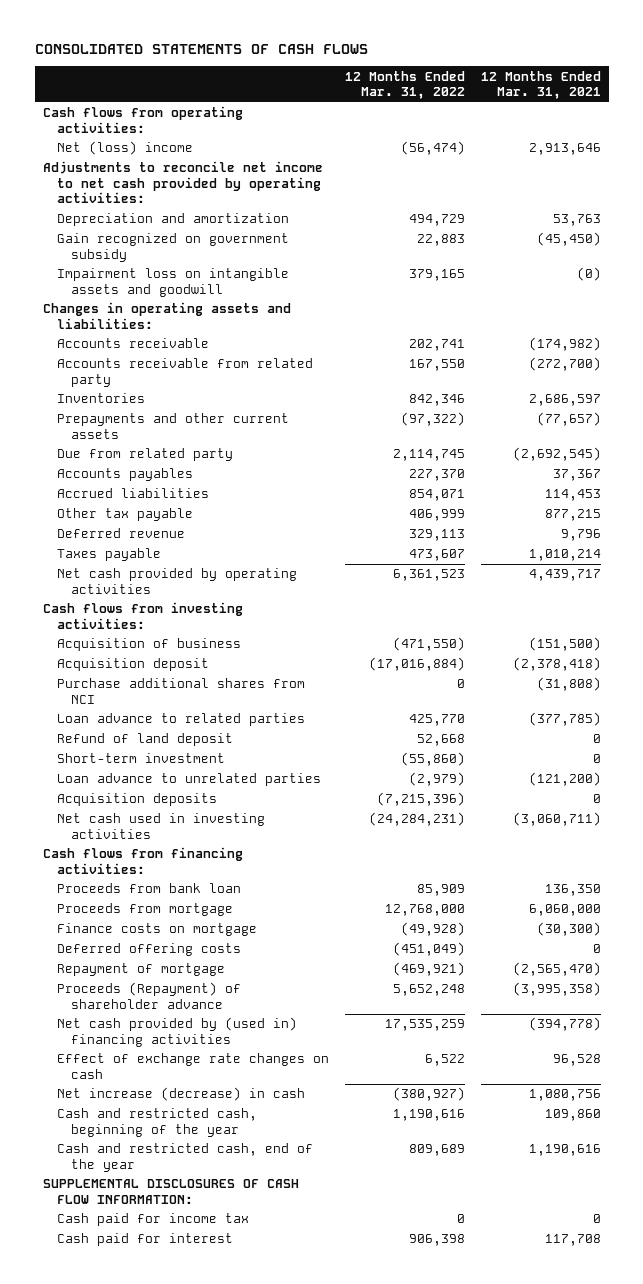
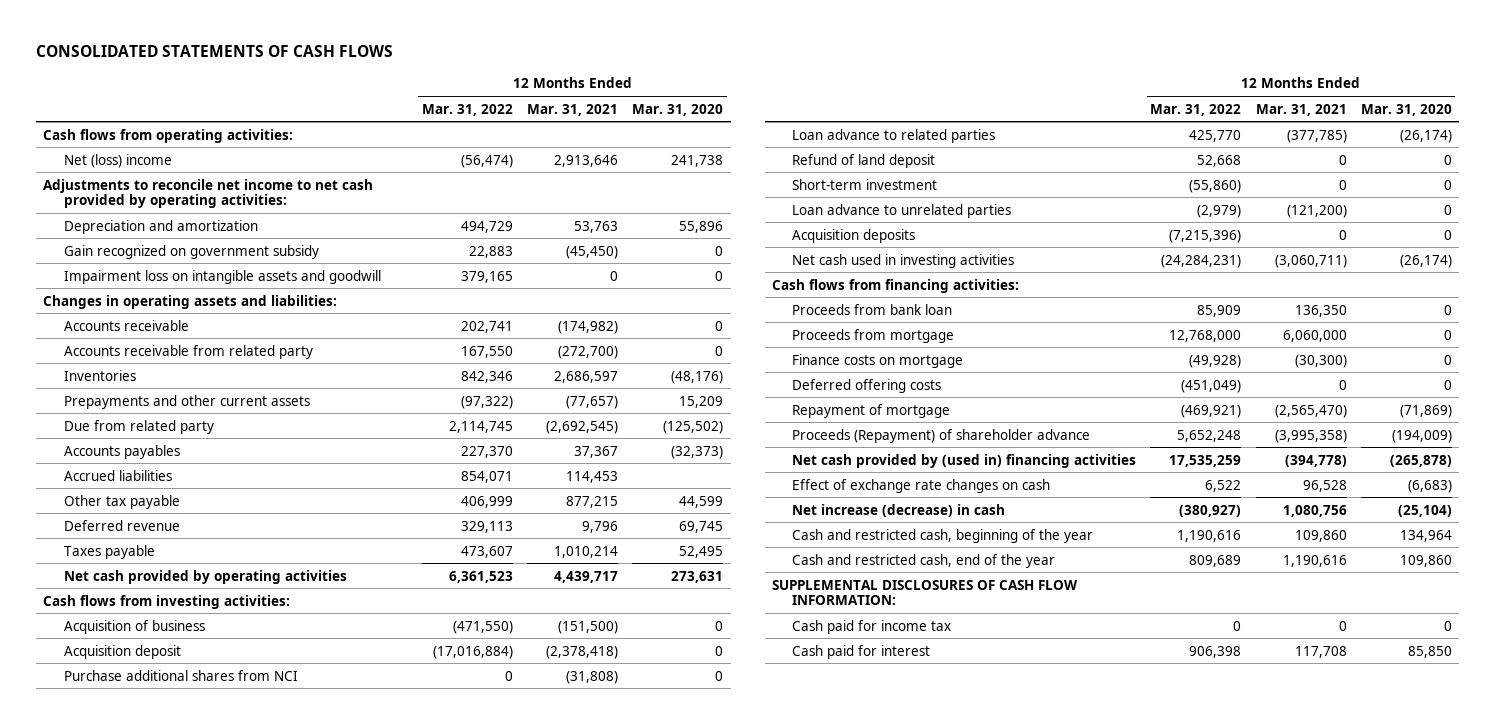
- | 12 Months Ended Mar. 31, 2022 | 12 Months Ended Mar. 31, 2021
+ | 12 Months Ended Mar. 31, 2022 | 12 Months Ended Mar. 31, 2021 | 12 Months Ended Mar. 31, 2020
- Impairment loss on intangible assets and goodwill | 379,165 | (0)
+ Impairment loss on intangible assets and goodwill | 379,165 | 0 | 0

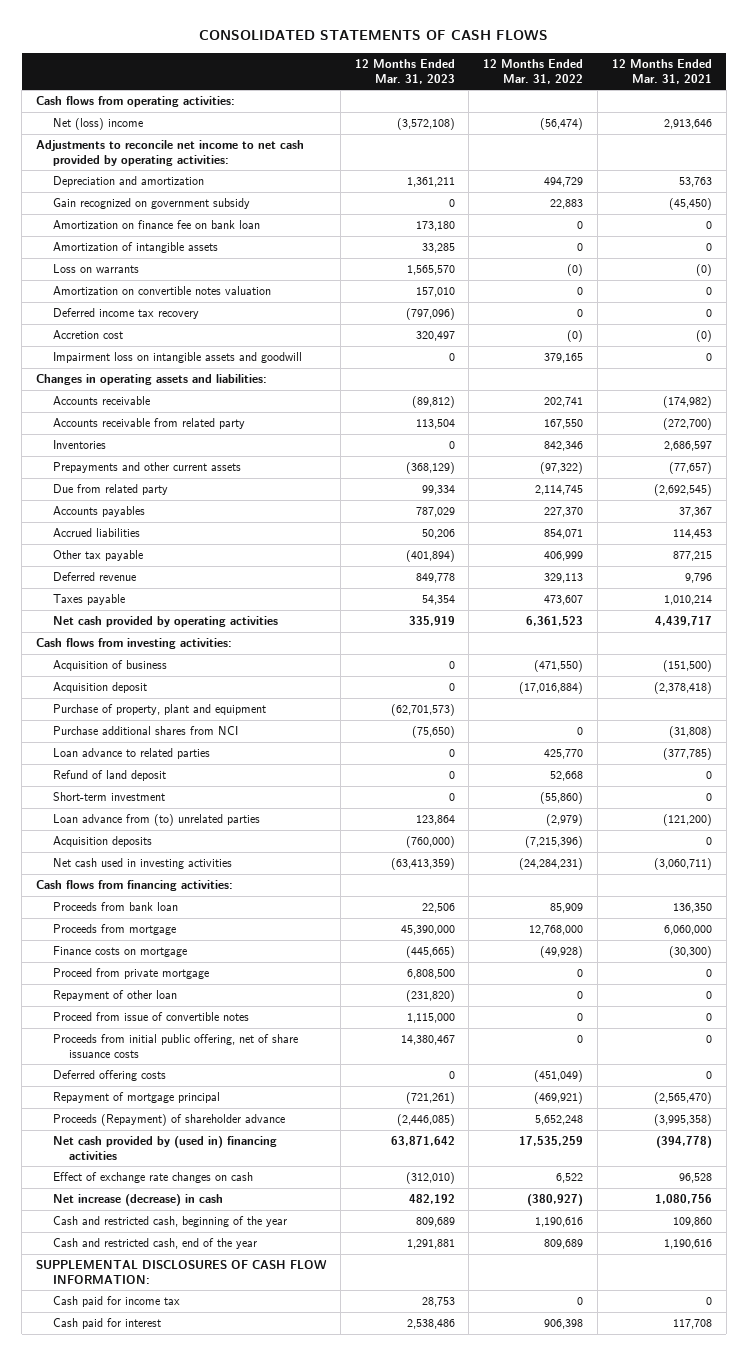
- | 12 Months Ended Mar. 31, 2022 | 12 Months Ended Mar. 31, 2021 | 12 Months Ended Mar. 31, 2020
+ | 12 Months Ended Mar. 31, 2023 | 12 Months Ended Mar. 31, 2022 | 12 Months Ended Mar. 31, 2021
+ Amortization on finance fee on bank loan | 173,180 | 0 | 0
+ Amortization of intangible assets | 33,285 | 0 | 0
+ Loss on warrants | 1,565,570 | (0) | (0)
+ Amortization on convertible notes valuation | 157,010 | 0 | 0
+ Deferred income tax recovery | (797,096) | 0 | 0
+ Accretion cost | 320,497 | (0) | (0)
+ Purchase of property, plant and equipment | (62,701,573) | |
- Loan advance to unrelated parties | (2,979) | (121,200) | 0
+ Loan advance from (to) unrelated parties | 123,864 | (2,979) | (121,200)
+ Proceed from private mortgage | 6,808,500 | 0 | 0
+ Repayment of other loan | (231,820) | 0 | 0
+ Proceed from issue of convertible notes | 1,115,000 | 0 | 0
+ Proceeds from initial public offering, net of share issuance costs | 14,380,467 | 0 | 0
- Repayment of mortgage | (469,921) | (2,565,470) | (71,869)
+ Repayment of mortgage principal | (721,261) | (469,921) | (2,565,470)

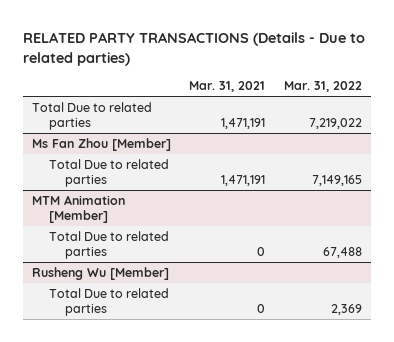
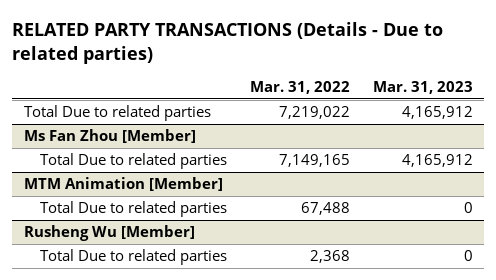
- | Mar. 31, 2021 | Mar. 31, 2022
+ | Mar. 31, 2022 | Mar. 31, 2023
@ Rusheng Wu [Member]
- Total Due to related parties | 0 | 2,369
+ Total Due to related parties | 2,368 | 0

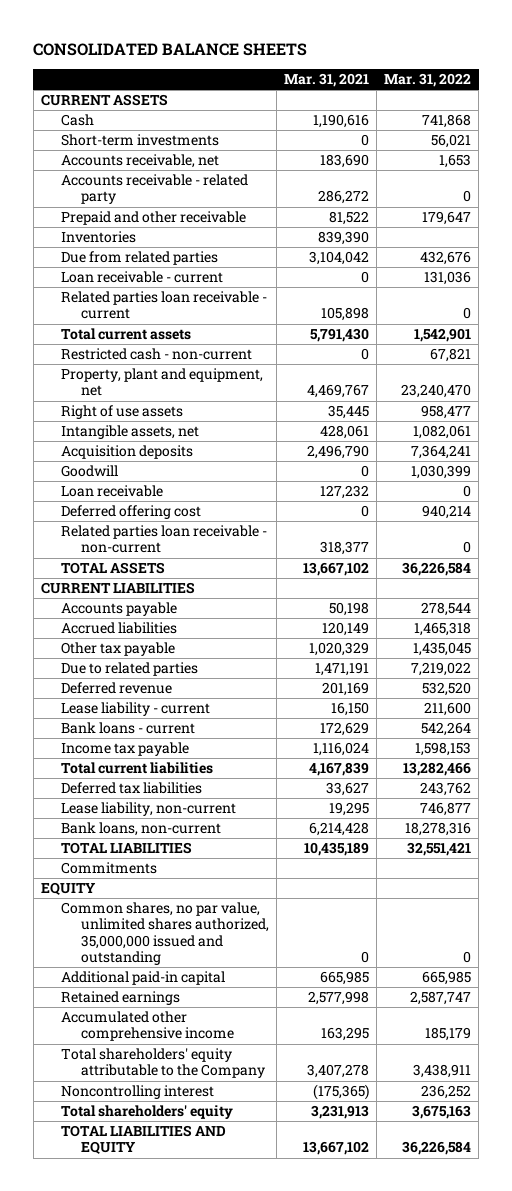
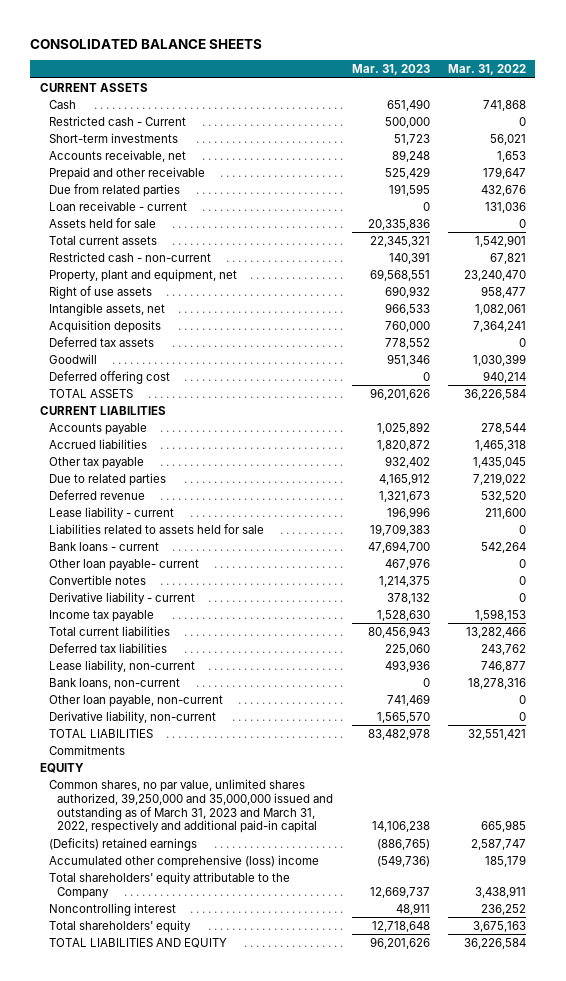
- | Mar. 31, 2021 | Mar. 31, 2022
+ | Mar. 31, 2023 | Mar. 31, 2022
+ Restricted cash - Current | 500,000 | 0
- Accounts receivable - related party | 286,272 | 0
- Inventories | 839,390 |
- Related parties loan receivable - current | 105,898 | 0
+ Assets held for sale | 20,335,836 | 0
+ Deferred tax assets | 778,552 | 0
- Loan receivable | 127,232 | 0
- Related parties loan receivable - non-current | 318,377 | 0
+ Liabilities related to assets held for sale | 19,709,383 | 0
+ Other loan payable- current | 467,976 | 0
+ Convertible notes | 1,214,375 | 0
+ Derivative liability - current | 378,132 | 0
+ Other loan payable, non-current | 741,469 | 0
+ Derivative liability, non-current | 1,565,570 | 0
- Common shares, no par value, unlimited shares authorized, 35,000,000 issued and outstanding | 0 | 0
- Additional paid-in capital | 665,985 | 665,985
- Retained earnings | 2,577,998 | 2,587,747
- Accumulated other comprehensive income | 163,295 | 185,179
+ Common shares, no par value, unlimited shares authorized, 39,250,000 and 35,000,000 issued and outstanding as of March 31, 2023 and March 31, 2022, respectively and additional paid-in capital | 14,106,238 | 665,985
+ (Deficits) retained earnings | (886,765) | 2,587,747
+ Accumulated other comprehensive (loss) income | (549,736) | 185,179

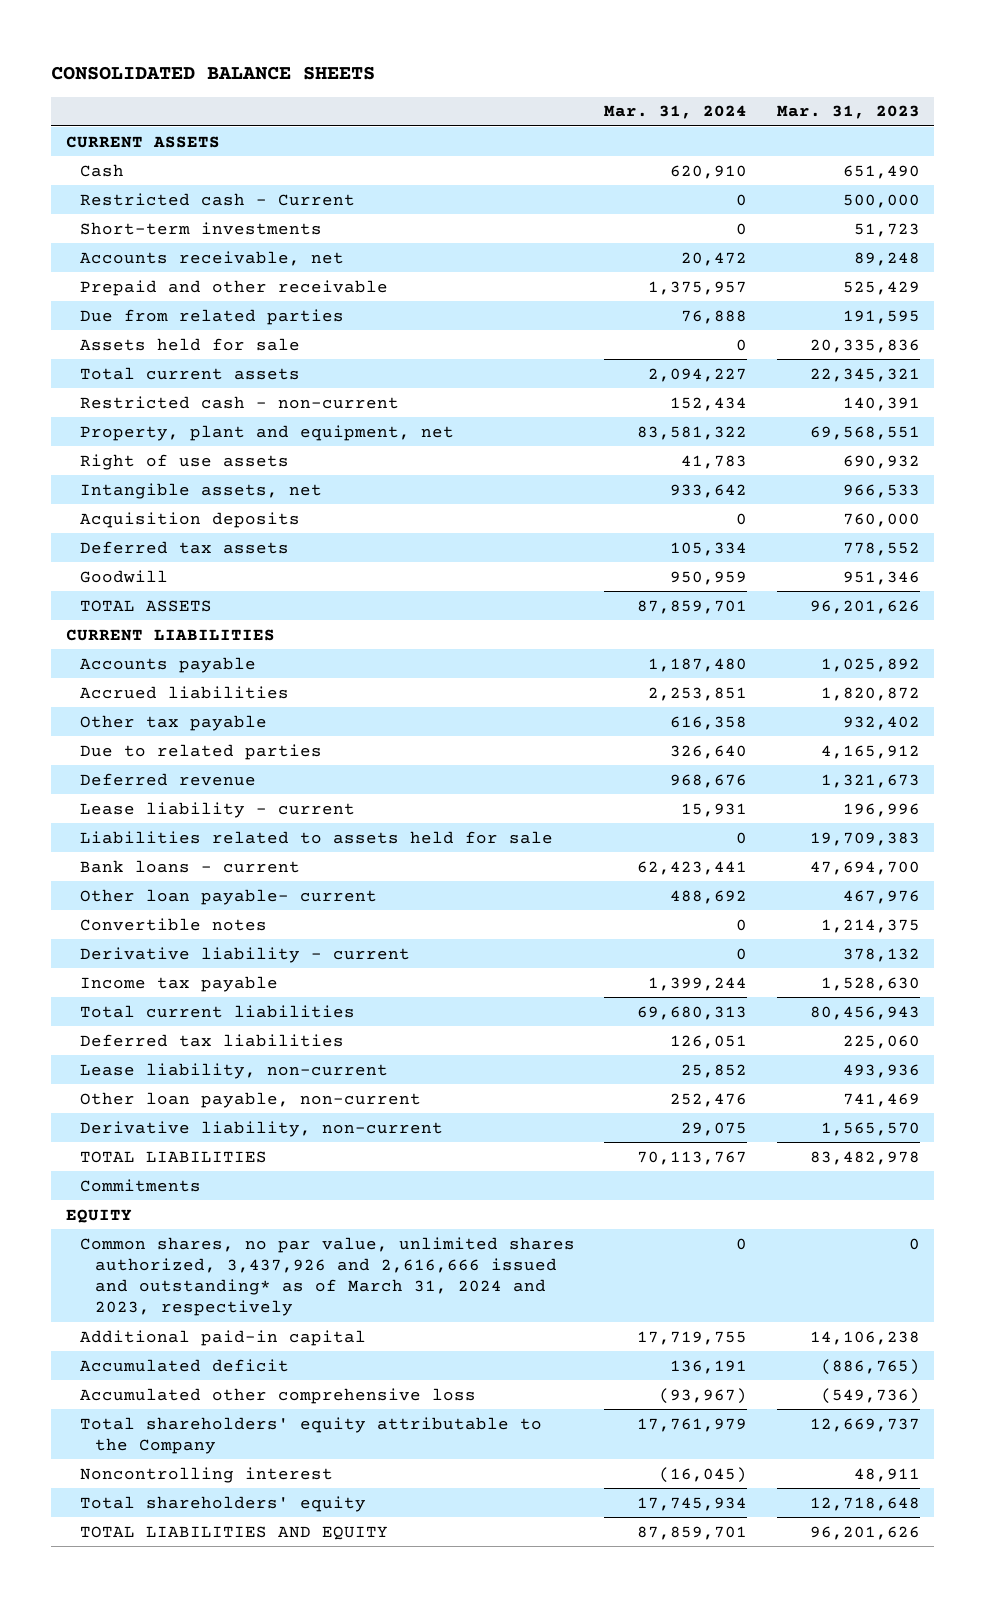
- | Mar. 31, 2023 | Mar. 31, 2022
+ | Mar. 31, 2024 | Mar. 31, 2023
- Loan receivable - current | 0 | 131,036
- Deferred offering cost | 0 | 940,214
- Bank loans, non-current | 0 | 18,278,316
- Common shares, no par value, unlimited shares authorized, 39,250,000 and 35,000,000 issued and outstanding as of March 31, 2023 and March 31, 2022, respectively and additional paid-in capital | 14,106,238 | 665,985
- (Deficits) retained earnings | (886,765) | 2,587,747
- Accumulated other comprehensive (loss) income | (549,736) | 185,179
+ Common shares, no par value, unlimited shares authorized, 3,437,926 and 2,616,666 issued and outstanding* as of March 31, 2024 and 2023, respectively | 0 | 0
+ Additional paid-in capital | 17,719,755 | 14,106,238
+ Accumulated deficit | 136,191 | (886,765)
+ Accumulated other comprehensive loss | (93,967) | (549,736)

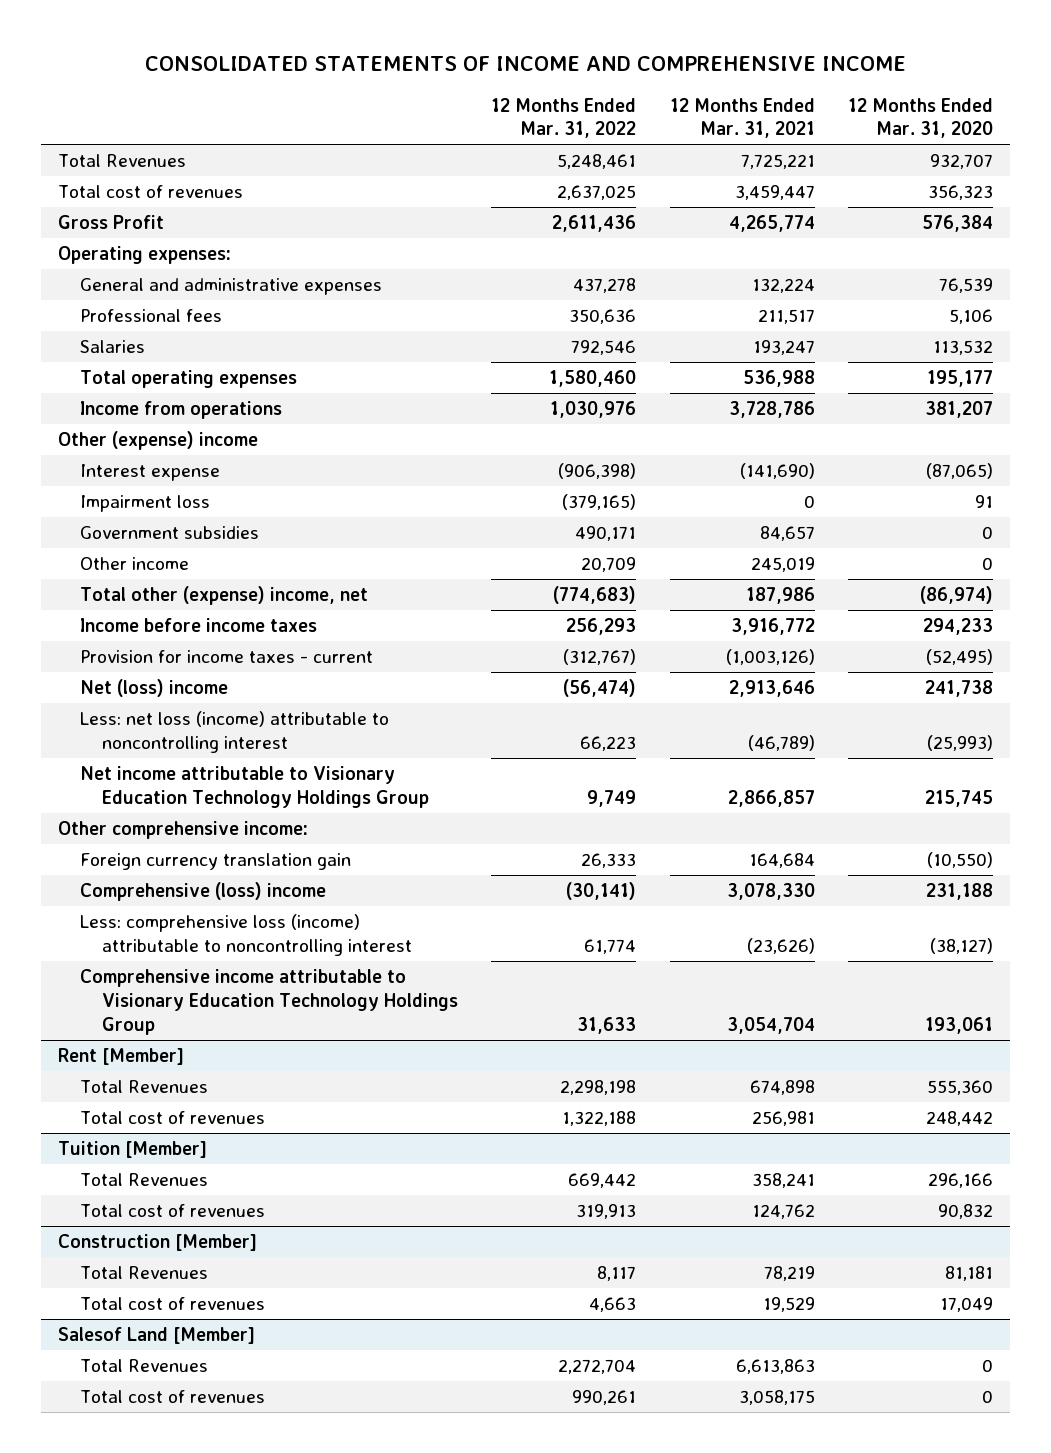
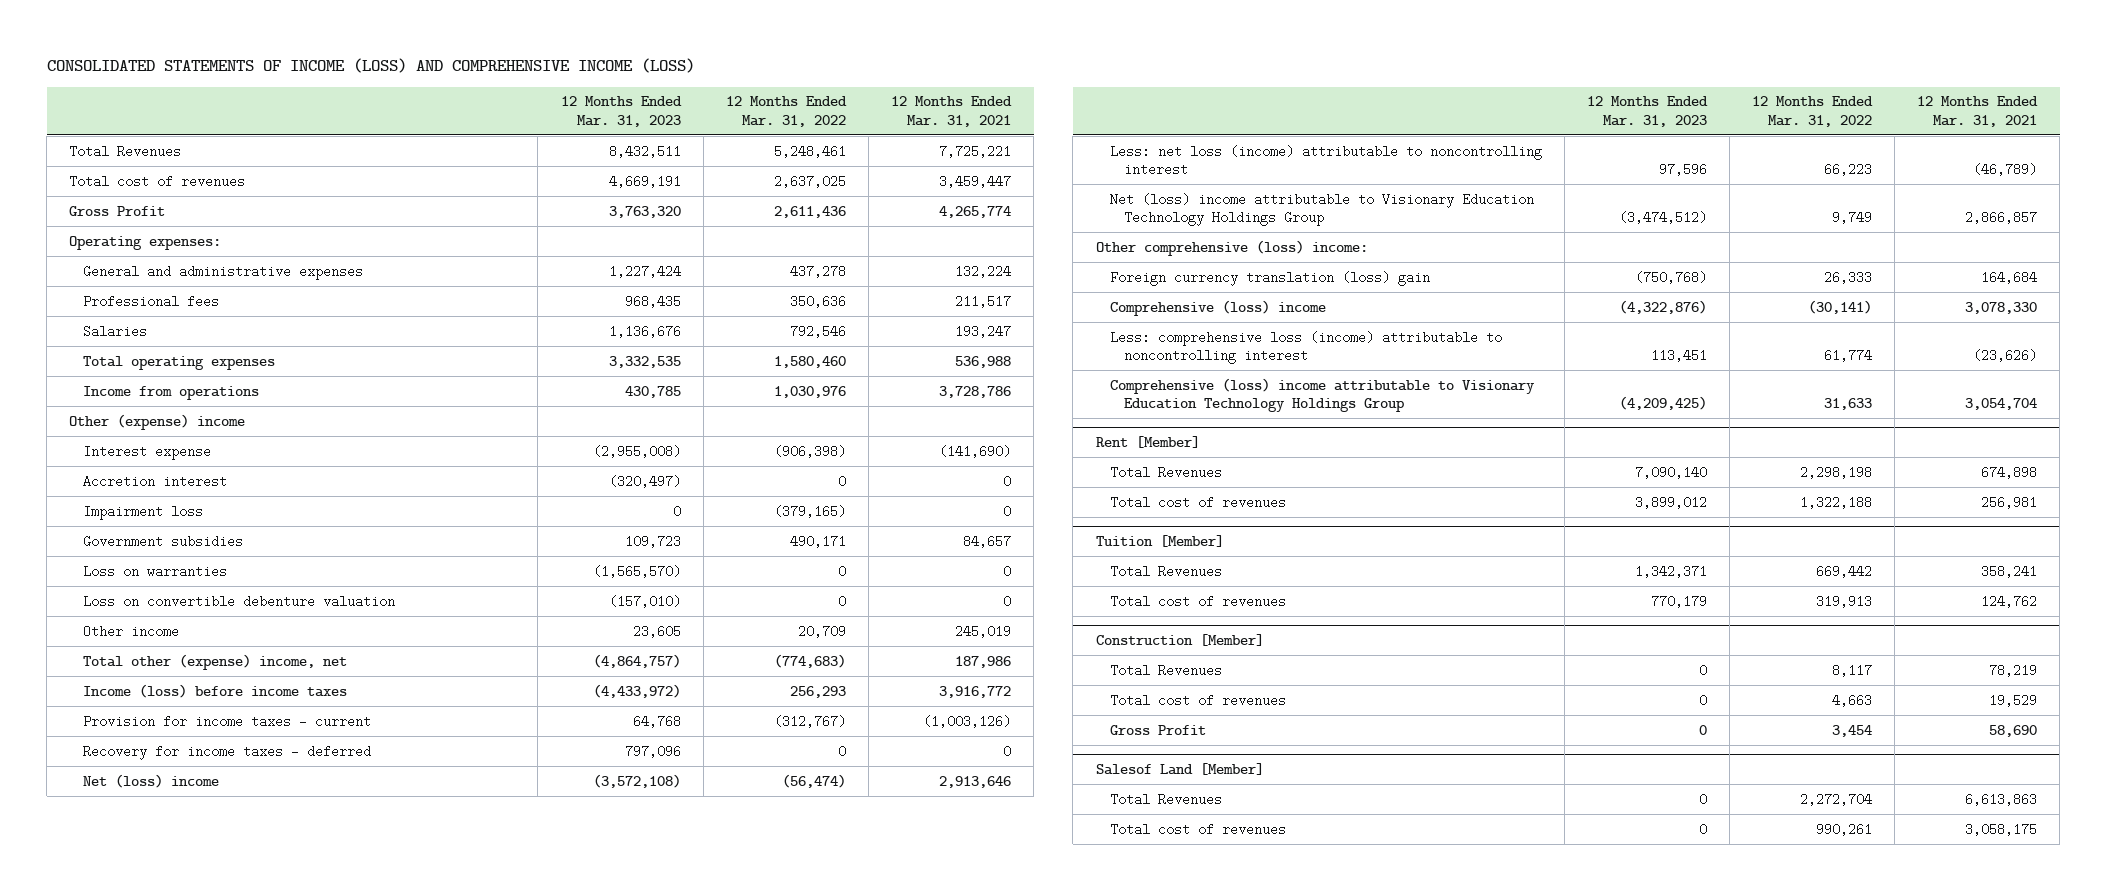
- CONSOLIDATED STATEMENTS OF INCOME AND COMPREHENSIVE INCOME
+ CONSOLIDATED STATEMENTS OF INCOME (LOSS) AND COMPREHENSIVE INCOME (LOSS)
- | 12 Months Ended Mar. 31, 2022 | 12 Months Ended Mar. 31, 2021 | 12 Months Ended Mar. 31, 2020
+ | 12 Months Ended Mar. 31, 2023 | 12 Months Ended Mar. 31, 2022 | 12 Months Ended Mar. 31, 2021
+ Accretion interest | (320,497) | 0 | 0
+ Loss on warranties | (1,565,570) | 0 | 0
+ Loss on convertible debenture valuation | (157,010) | 0 | 0
- Income before income taxes | 256,293 | 3,916,772 | 294,233
+ Income (loss) before income taxes | (4,433,972) | 256,293 | 3,916,772
+ Recovery for income taxes - deferred | 797,096 | 0 | 0
- Net income attributable to Visionary Education Technology Holdings Group | 9,749 | 2,866,857 | 215,745
- Other comprehensive income:
- Foreign currency translation gain | 26,333 | 164,684 | (10,550)
+ Net (loss) income attributable to Visionary Education Technology Holdings Group | (3,474,512) | 9,749 | 2,866,857
+ Other comprehensive (loss) income:
+ Foreign currency translation (loss) gain | (750,768) | 26,333 | 164,684
- Comprehensive income attributable to Visionary Education Technology Holdings Group | 31,633 | 3,054,704 | 193,061
+ Comprehensive (loss) income attributable to Visionary Education Technology Holdings Group | (4,209,425) | 31,633 | 3,054,704
@ Construction [Member]
+ Gross Profit | 0 | 3,454 | 58,690

